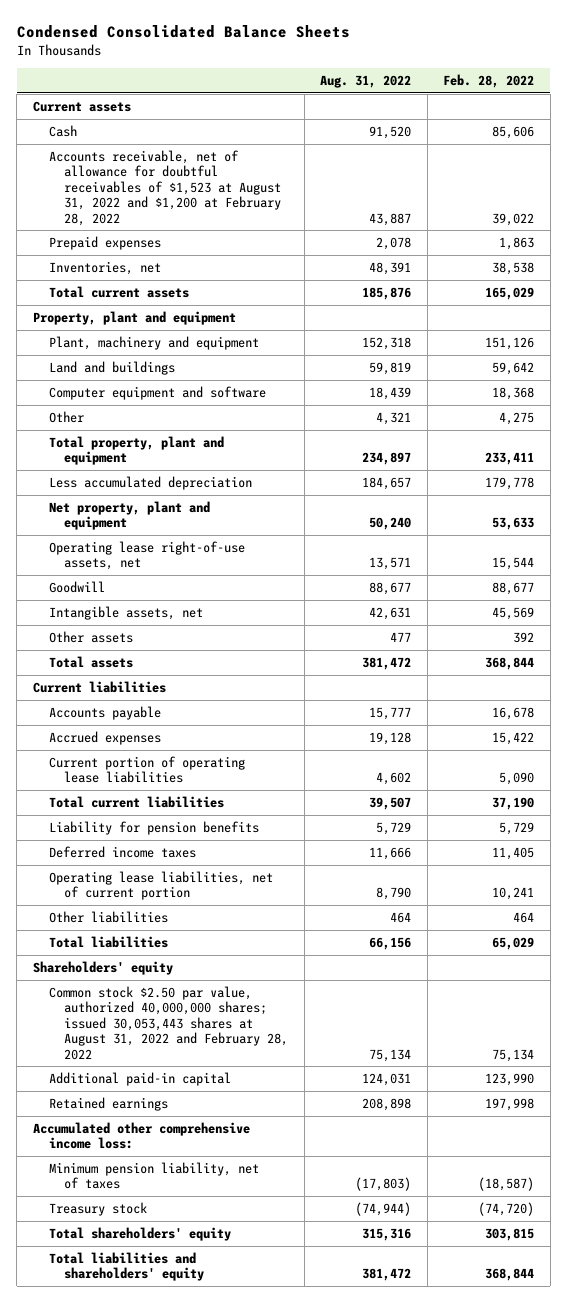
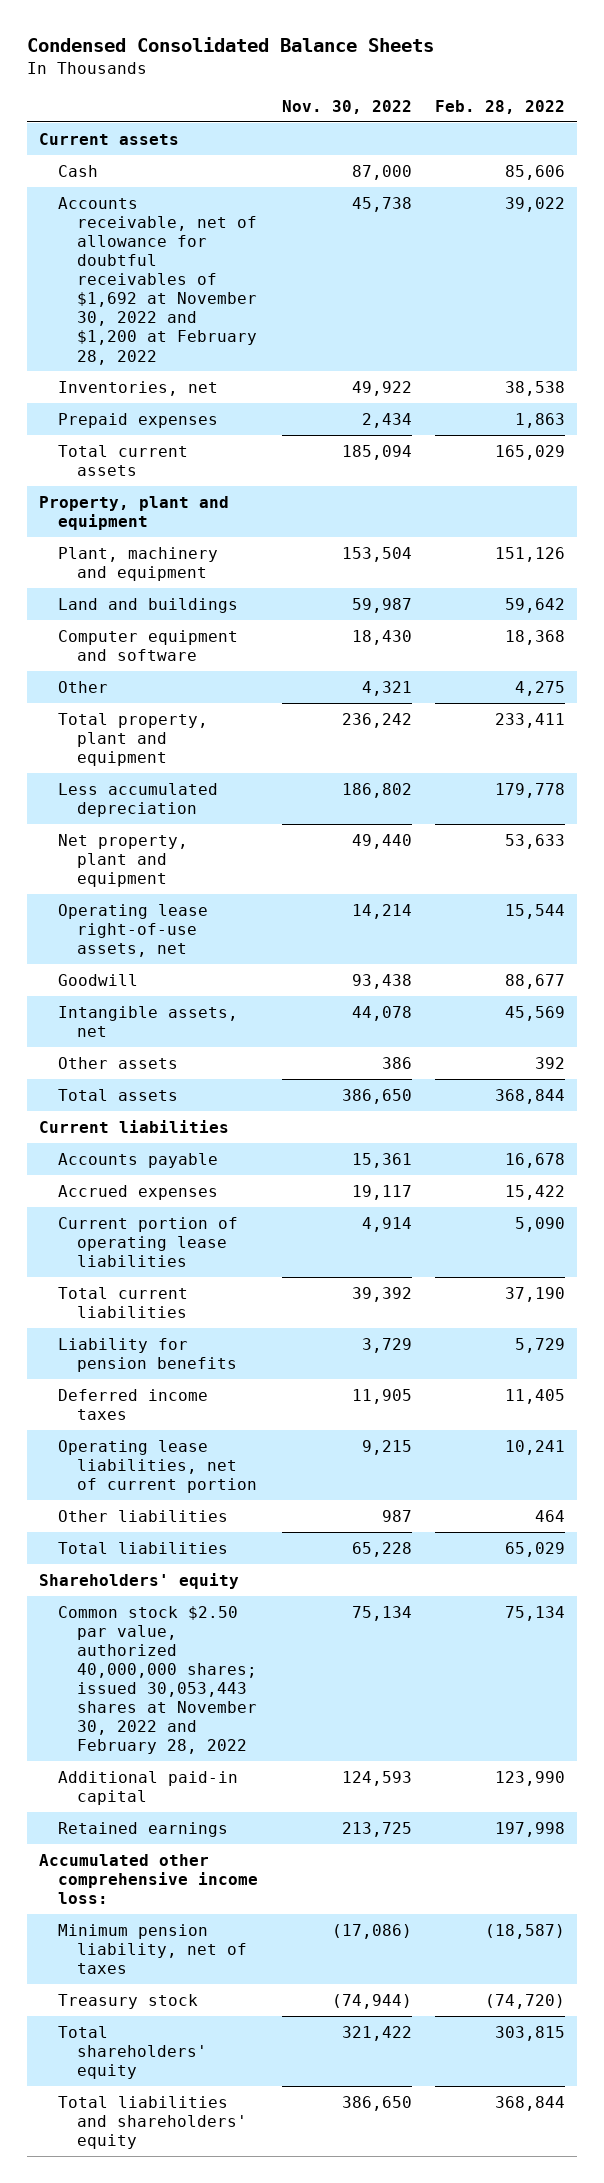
- | Aug. 31, 2022 | Feb. 28, 2022
+ | Nov. 30, 2022 | Feb. 28, 2022
- Accounts receivable, net of allowance for doubtful receivables of $1,523 at August 31, 2022 and $1,200 at February 28, 2022 | 43,887 | 39,022
+ Accounts receivable, net of allowance for doubtful receivables of $1,692 at November 30, 2022 and $1,200 at February 28, 2022 | 45,738 | 39,022
moved down: Prepaid expenses | 2,434 | 1,863
- Common stock $2.50 par value, authorized 40,000,000 shares; issued 30,053,443 shares at August 31, 2022 and February 28, 2022 | 75,134 | 75,134
+ Common stock $2.50 par value, authorized 40,000,000 shares; issued 30,053,443 shares at November 30, 2022 and February 28, 2022 | 75,134 | 75,134

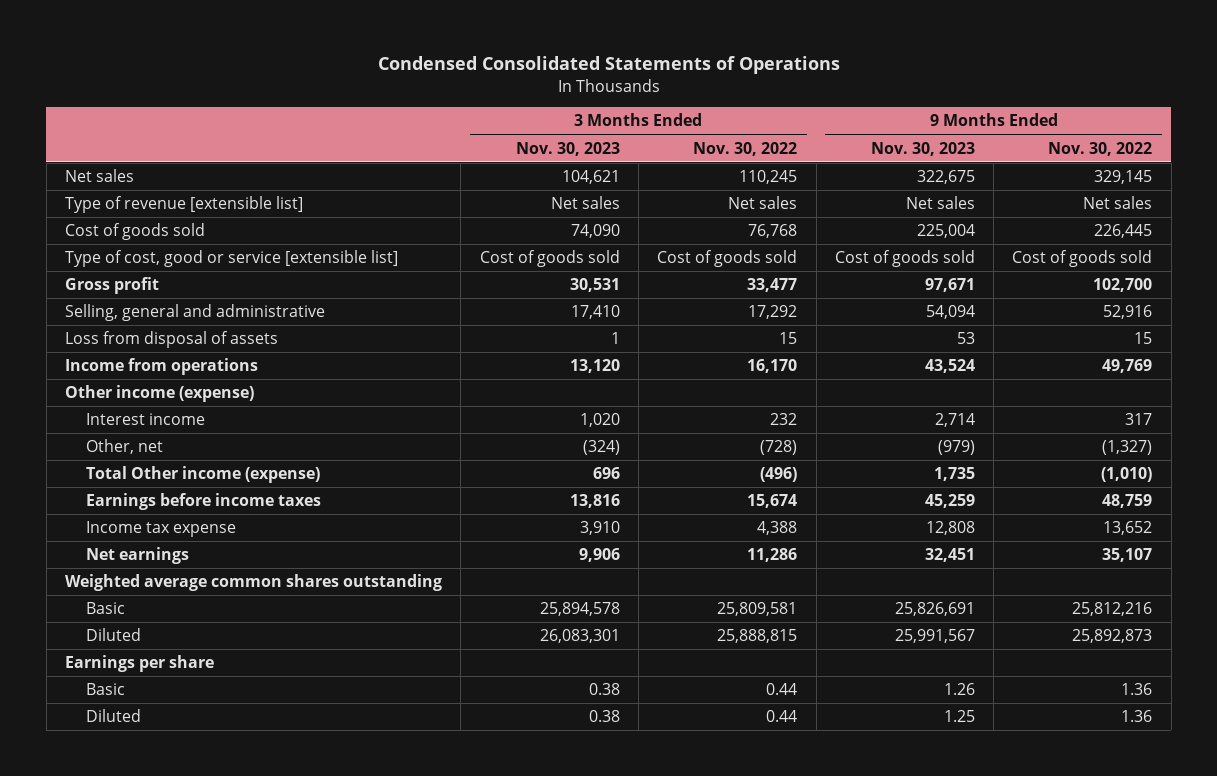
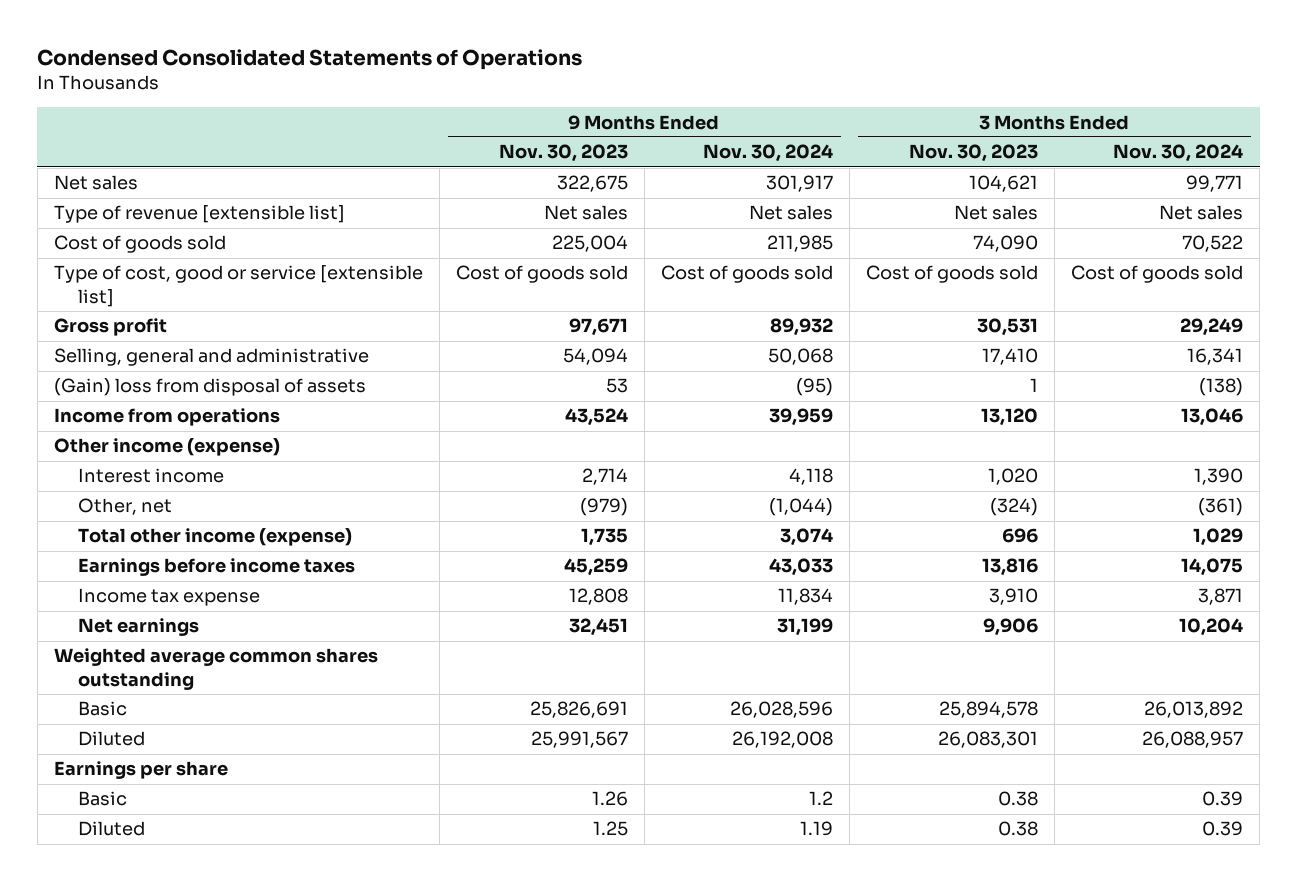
- | 3 Months Ended Nov. 30, 2023 | 3 Months Ended Nov. 30, 2022 | 9 Months Ended Nov. 30, 2023 | 9 Months Ended Nov. 30, 2022
+ | 9 Months Ended Nov. 30, 2023 | 9 Months Ended Nov. 30, 2024 | 3 Months Ended Nov. 30, 2023 | 3 Months Ended Nov. 30, 2024
- Loss from disposal of assets | 1 | 15 | 53 | 15
+ (Gain) loss from disposal of assets | 53 | (95) | 1 | (138)
- Total Other income (expense) | 696 | (496) | 1,735 | (1,010)
+ Total other income (expense) | 1,735 | 3,074 | 696 | 1,029

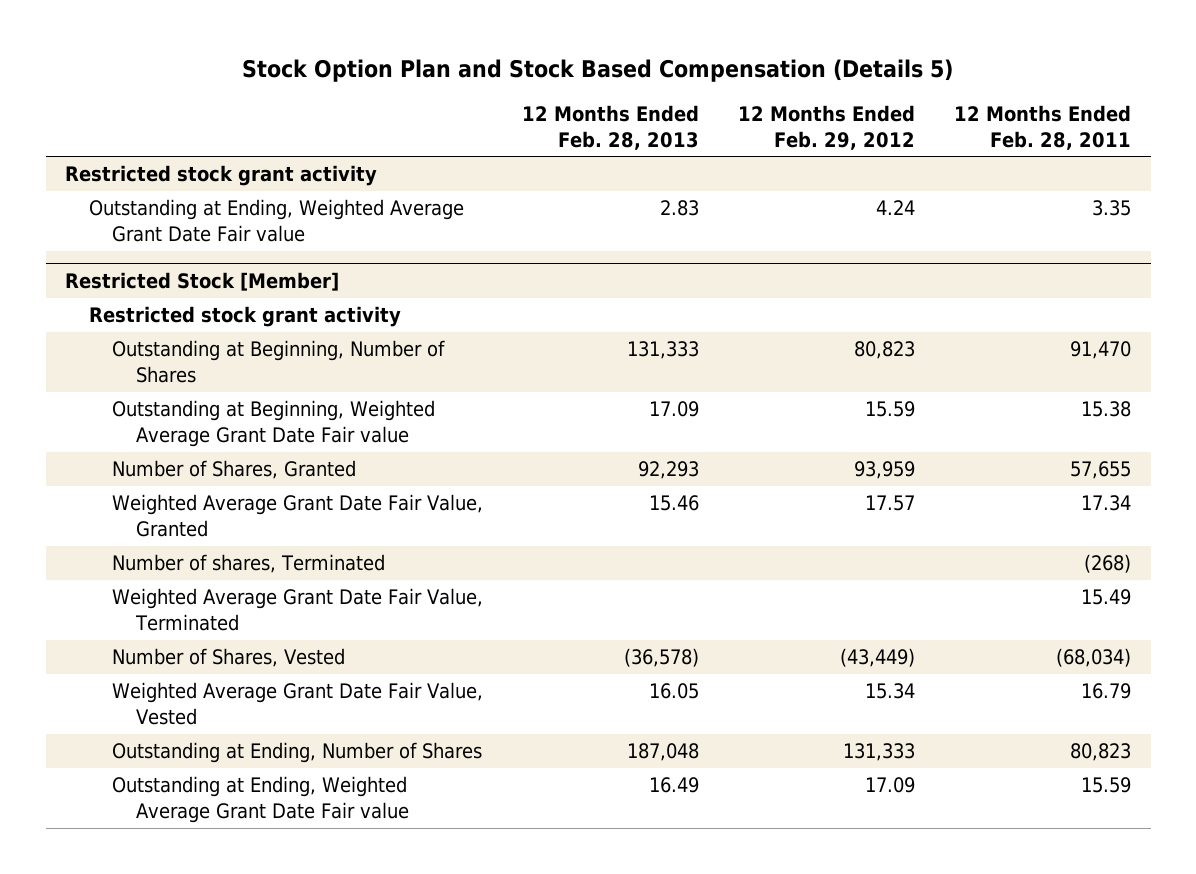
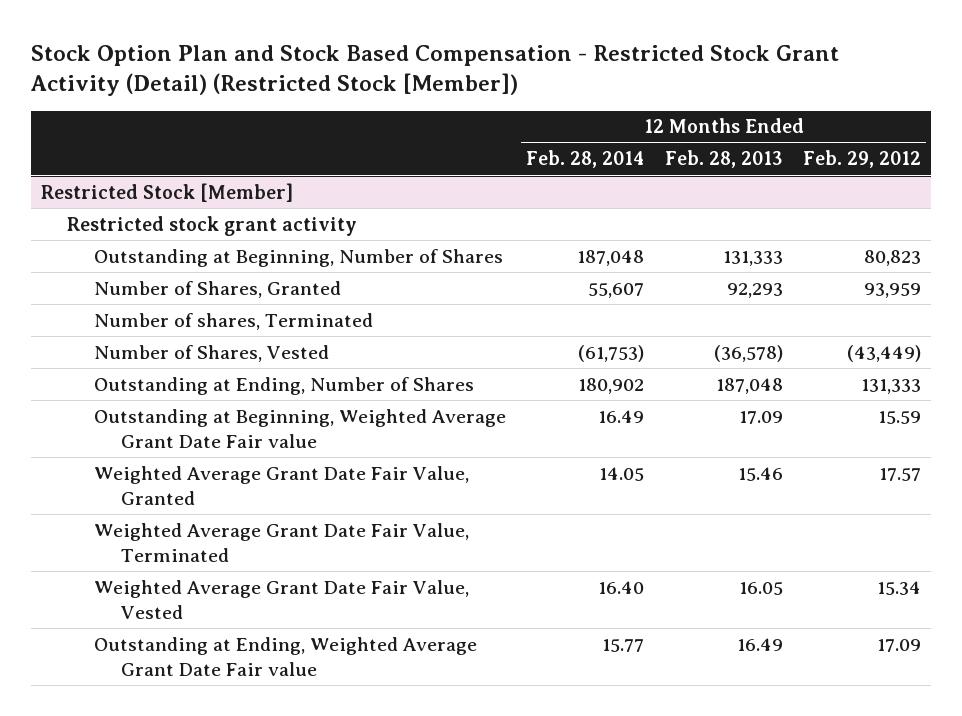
- Stock Option Plan and Stock Based Compensation (Details 5)
+ Stock Option Plan and Stock Based Compensation - Restricted Stock Grant Activity (Detail) (Restricted Stock [Member])
- | 12 Months Ended Feb. 28, 2013 | 12 Months Ended Feb. 29, 2012 | 12 Months Ended Feb. 28, 2011
+ | 12 Months Ended Feb. 28, 2014 | 12 Months Ended Feb. 28, 2013 | 12 Months Ended Feb. 29, 2012
- Restricted stock grant activity
- Outstanding at Ending, Weighted Average Grant Date Fair value | 2.83 | 4.24 | 3.35
@ Restricted Stock [Member]
moved down: Outstanding at Beginning, Weighted Average Grant Date Fair value | 16.49 | 17.09 | 15.59
moved down: Weighted Average Grant Date Fair Value, Granted | 14.05 | 15.46 | 17.57
moved down: Weighted Average Grant Date Fair Value, Terminated
moved down: Weighted Average Grant Date Fair Value, Vested | 16.40 | 16.05 | 15.34

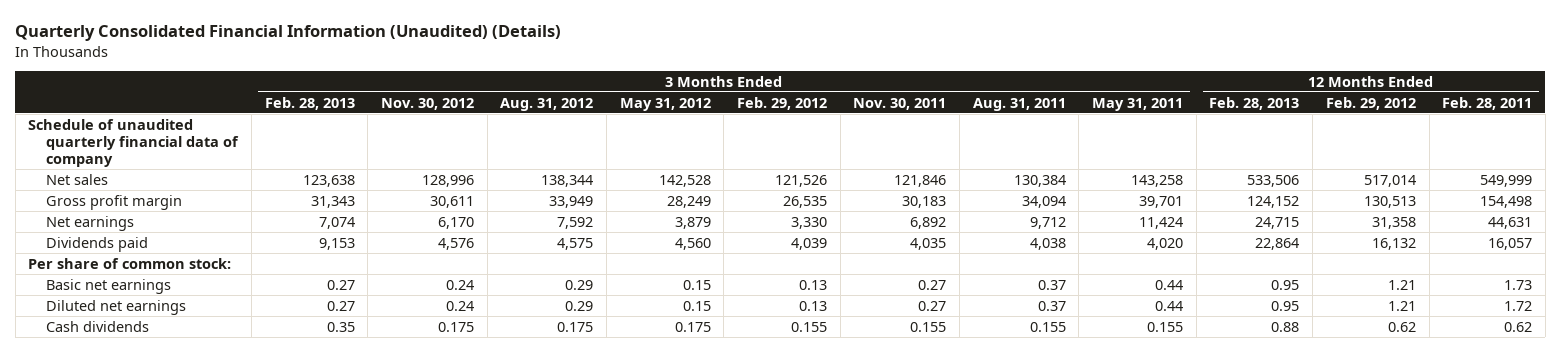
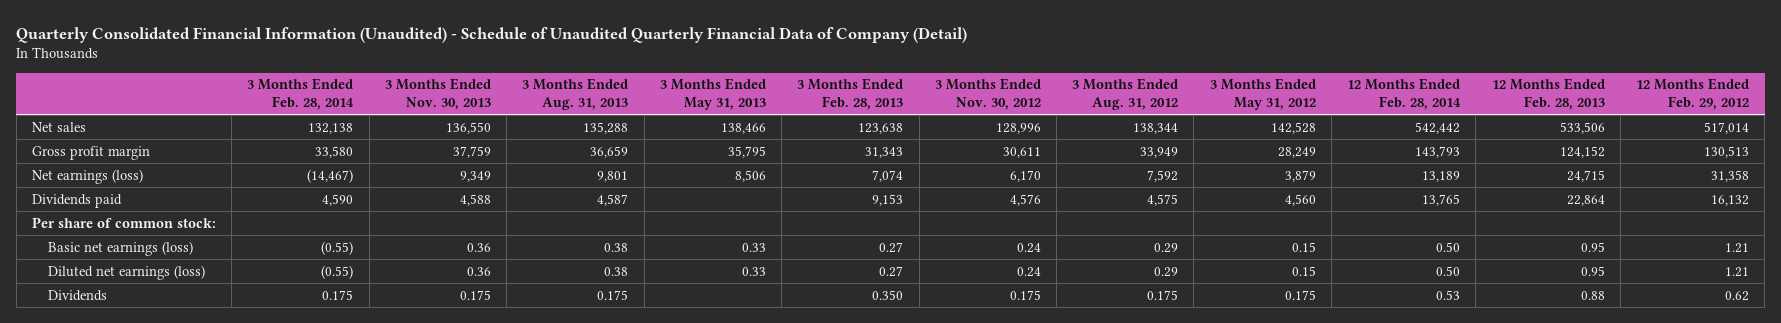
- Quarterly Consolidated Financial Information (Unaudited) (Details)
+ Quarterly Consolidated Financial Information (Unaudited) - Schedule of Unaudited Quarterly Financial Data of Company (Detail)
- | 3 Months Ended Feb. 28, 2013 | 3 Months Ended Nov. 30, 2012 | 3 Months Ended Aug. 31, 2012 | 3 Months Ended May 31, 2012 | 3 Months Ended Feb. 29, 2012 | 3 Months Ended Nov. 30, 2011 | 3 Months Ended Aug. 31, 2011 | 3 Months Ended May 31, 2011 | 12 Months Ended Feb. 28, 2013 | 12 Months Ended Feb. 29, 2012 | 12 Months Ended Feb. 28, 2011
+ | 3 Months Ended Feb. 28, 2014 | 3 Months Ended Nov. 30, 2013 | 3 Months Ended Aug. 31, 2013 | 3 Months Ended May 31, 2013 | 3 Months Ended Feb. 28, 2013 | 3 Months Ended Nov. 30, 2012 | 3 Months Ended Aug. 31, 2012 | 3 Months Ended May 31, 2012 | 12 Months Ended Feb. 28, 2014 | 12 Months Ended Feb. 28, 2013 | 12 Months Ended Feb. 29, 2012
- Schedule of unaudited quarterly financial data of company
- Net earnings | 7,074 | 6,170 | 7,592 | 3,879 | 3,330 | 6,892 | 9,712 | 11,424 | 24,715 | 31,358 | 44,631
+ Net earnings (loss) | (14,467) | 9,349 | 9,801 | 8,506 | 7,074 | 6,170 | 7,592 | 3,879 | 13,189 | 24,715 | 31,358
- Basic net earnings | 0.27 | 0.24 | 0.29 | 0.15 | 0.13 | 0.27 | 0.37 | 0.44 | 0.95 | 1.21 | 1.73
- Diluted net earnings | 0.27 | 0.24 | 0.29 | 0.15 | 0.13 | 0.27 | 0.37 | 0.44 | 0.95 | 1.21 | 1.72
- Cash dividends | 0.35 | 0.175 | 0.175 | 0.175 | 0.155 | 0.155 | 0.155 | 0.155 | 0.88 | 0.62 | 0.62
+ Basic net earnings (loss) | (0.55) | 0.36 | 0.38 | 0.33 | 0.27 | 0.24 | 0.29 | 0.15 | 0.50 | 0.95 | 1.21
+ Diluted net earnings (loss) | (0.55) | 0.36 | 0.38 | 0.33 | 0.27 | 0.24 | 0.29 | 0.15 | 0.50 | 0.95 | 1.21
+ Dividends | 0.175 | 0.175 | 0.175 | | 0.350 | 0.175 | 0.175 | 0.175 | 0.53 | 0.88 | 0.62

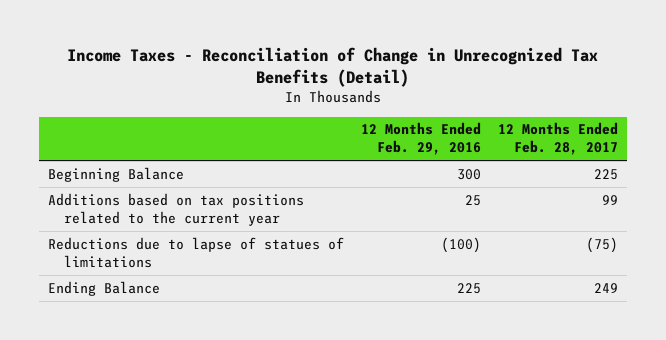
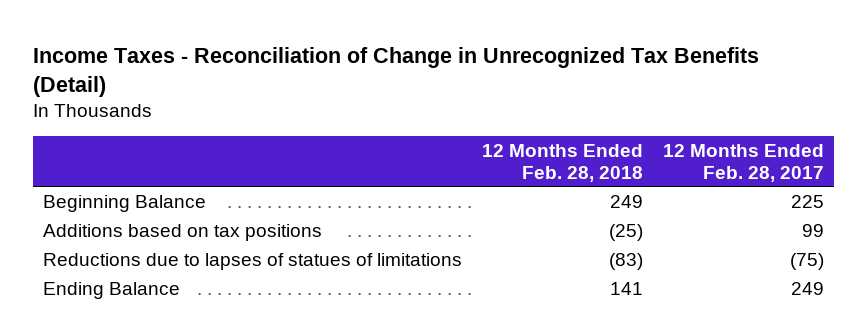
- | 12 Months Ended Feb. 29, 2016 | 12 Months Ended Feb. 28, 2017
+ | 12 Months Ended Feb. 28, 2018 | 12 Months Ended Feb. 28, 2017
- Additions based on tax positions related to the current year | 25 | 99
- Reductions due to lapse of statues of limitations | (100) | (75)
+ Additions based on tax positions | (25) | 99
+ Reductions due to lapses of statues of limitations | (83) | (75)

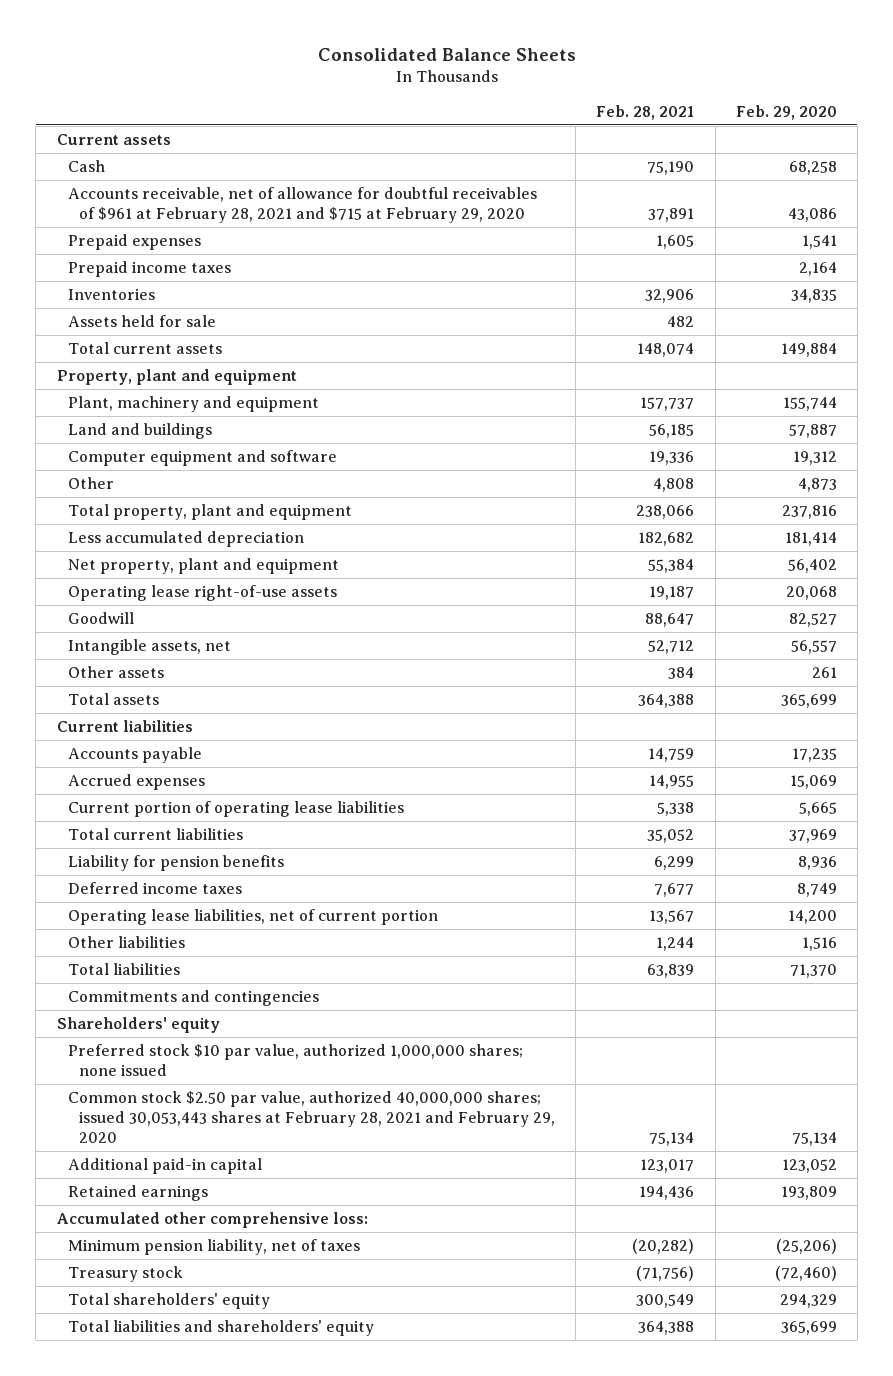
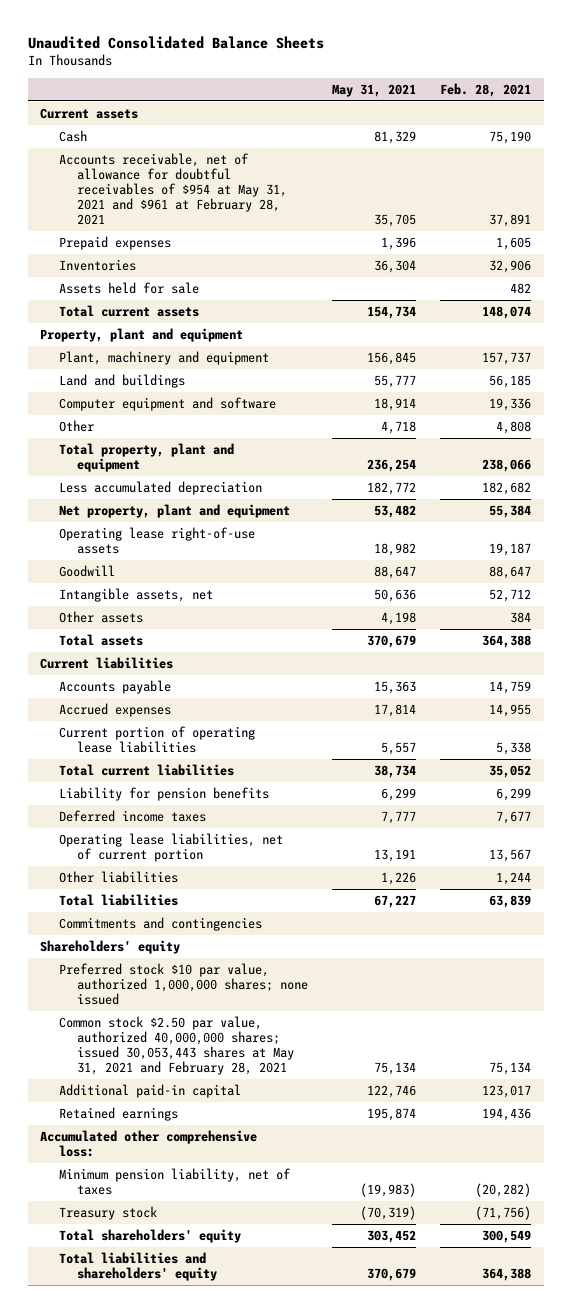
- Consolidated Balance Sheets
+ Unaudited Consolidated Balance Sheets
- | Feb. 28, 2021 | Feb. 29, 2020
+ | May 31, 2021 | Feb. 28, 2021
- Accounts receivable, net of allowance for doubtful receivables of $961 at February 28, 2021 and $715 at February 29, 2020 | 37,891 | 43,086
+ Accounts receivable, net of allowance for doubtful receivables of $954 at May 31, 2021 and $961 at February 28, 2021 | 35,705 | 37,891
- Prepaid income taxes | | 2,164
- Common stock $2.50 par value, authorized 40,000,000 shares; issued 30,053,443 shares at February 28, 2021 and February 29, 2020 | 75,134 | 75,134
+ Common stock $2.50 par value, authorized 40,000,000 shares; issued 30,053,443 shares at May 31, 2021 and February 28, 2021 | 75,134 | 75,134

